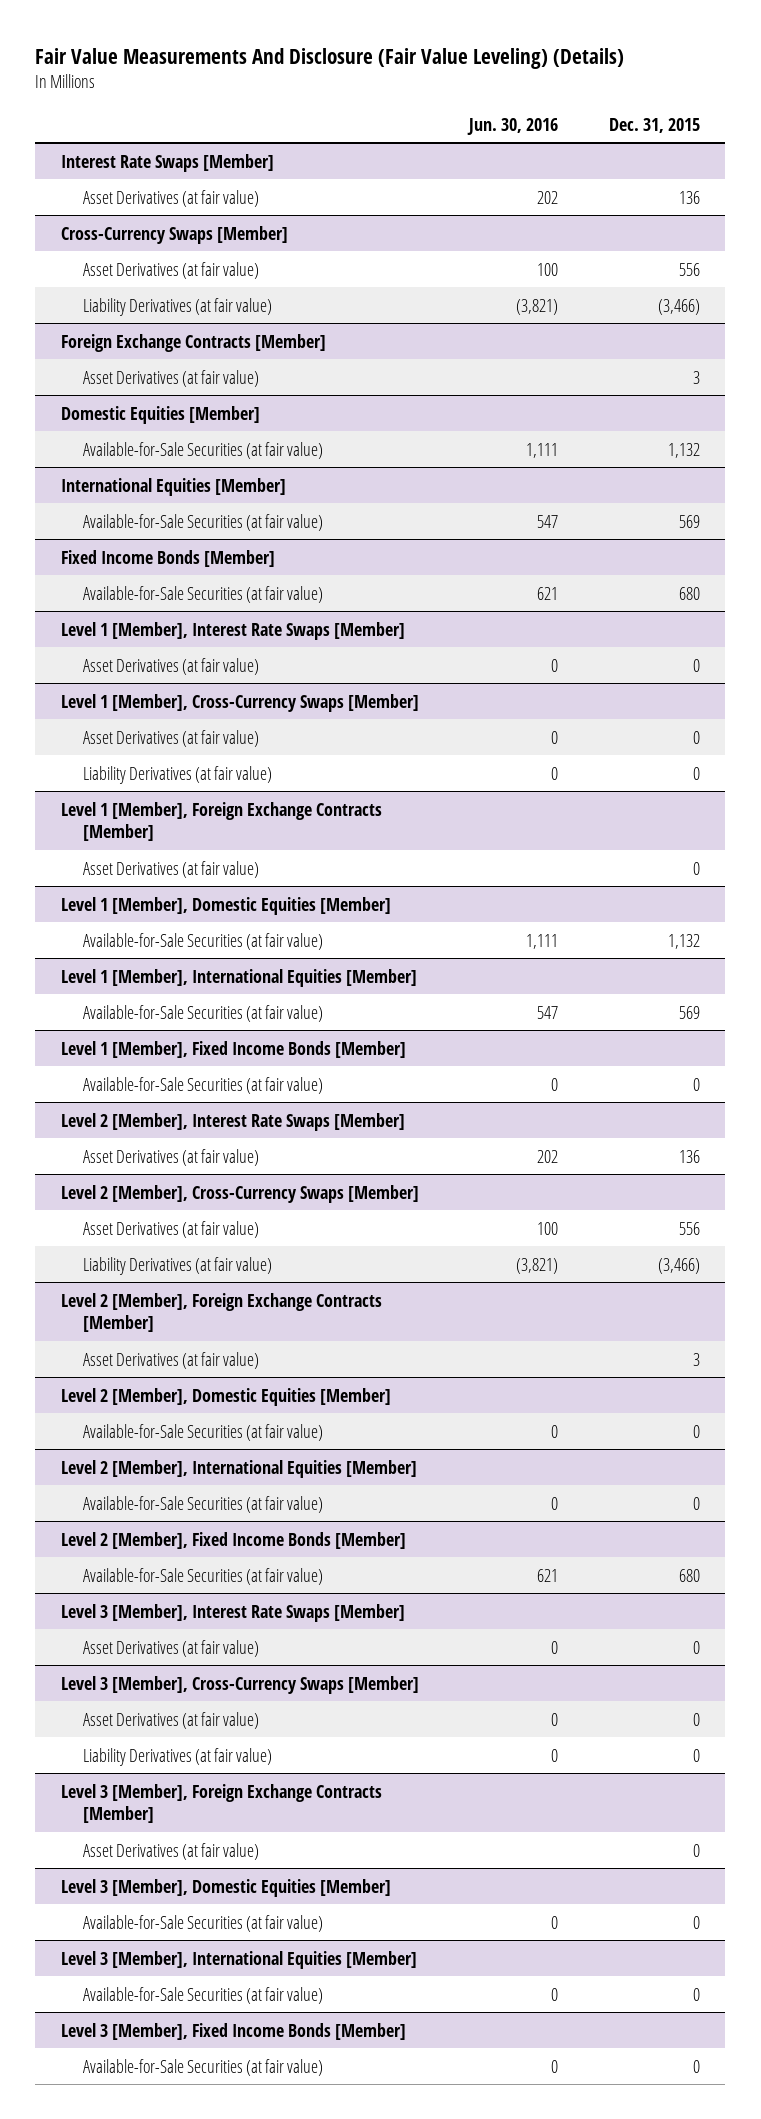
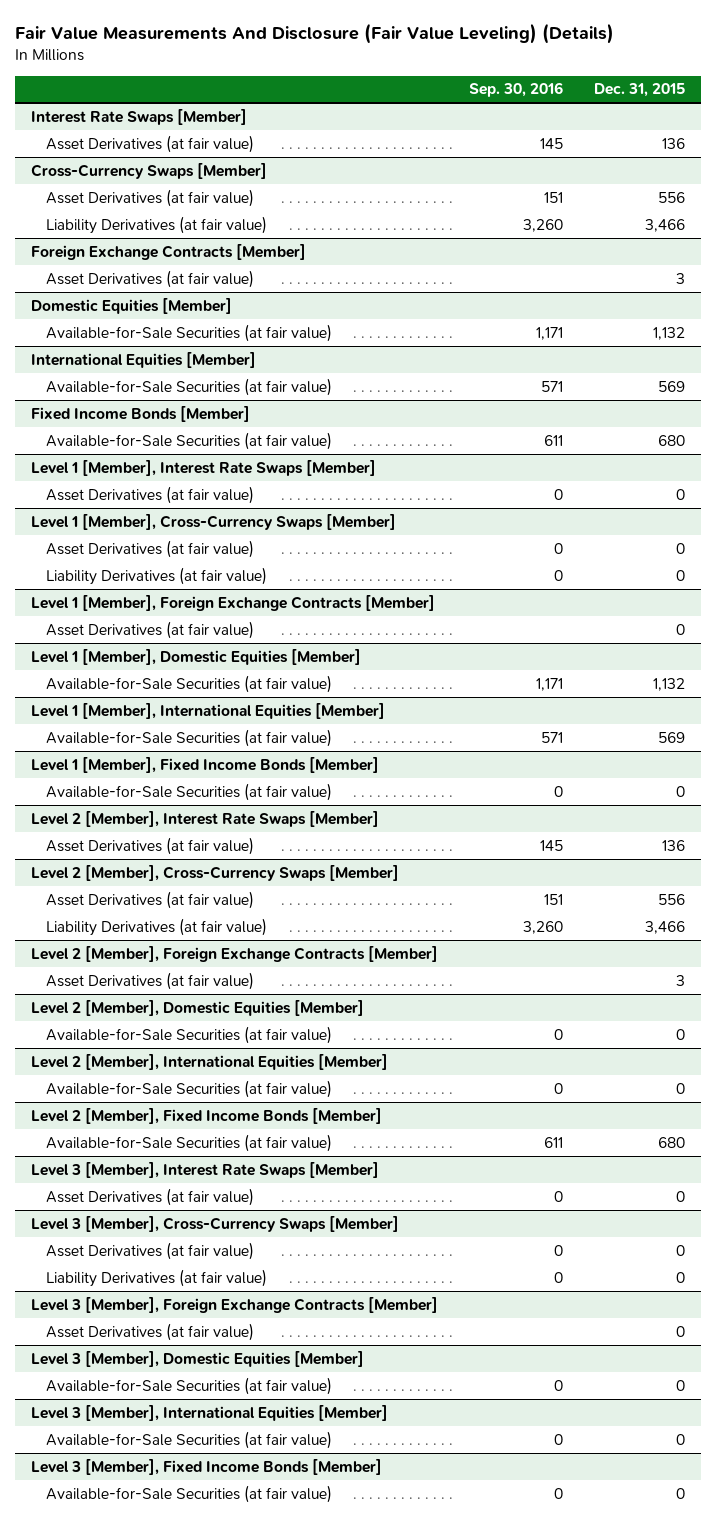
- | Jun. 30, 2016 | Dec. 31, 2015
+ | Sep. 30, 2016 | Dec. 31, 2015
@ Cross-Currency Swaps [Member]
- Liability Derivatives (at fair value) | (3,821) | (3,466)
+ Liability Derivatives (at fair value) | 3,260 | 3,466
@ Level 2 [Member], Cross-Currency Swaps [Member]
- Liability Derivatives (at fair value) | (3,821) | (3,466)
+ Liability Derivatives (at fair value) | 3,260 | 3,466

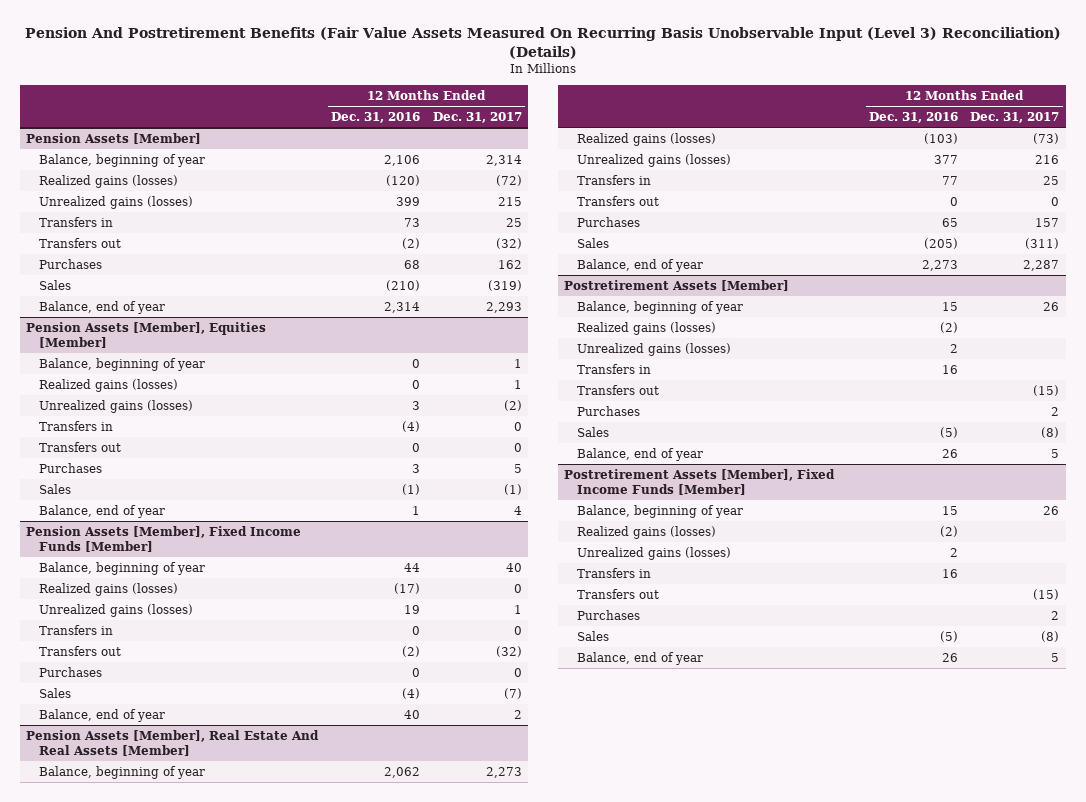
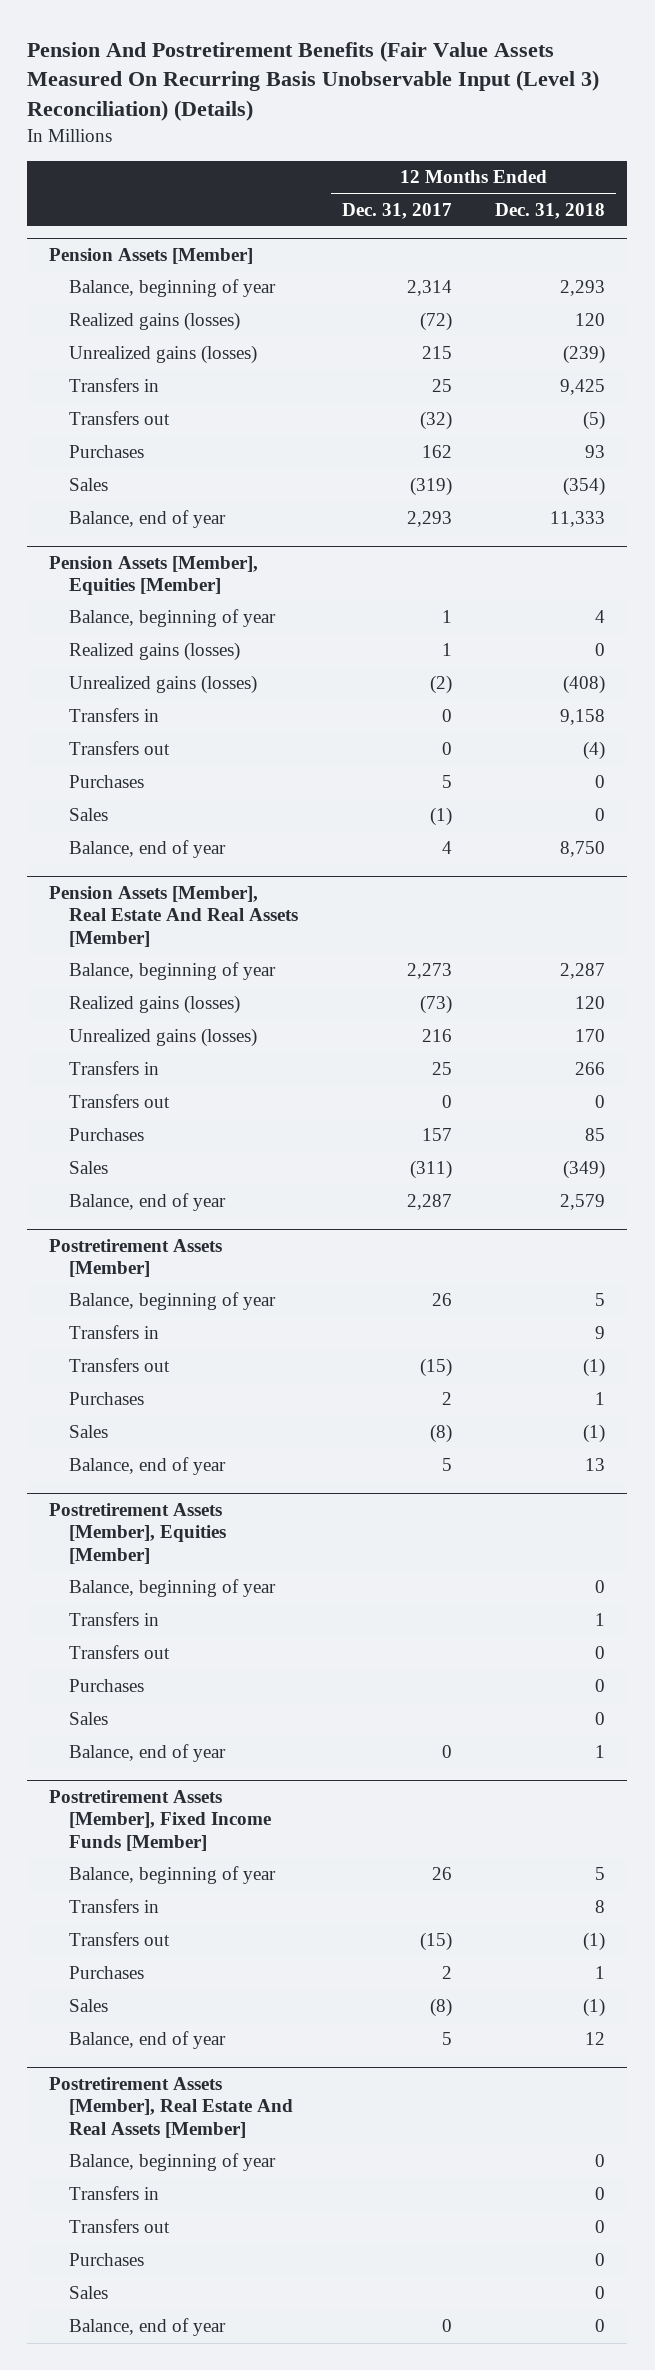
- | 12 Months Ended Dec. 31, 2016 | 12 Months Ended Dec. 31, 2017
+ | 12 Months Ended Dec. 31, 2017 | 12 Months Ended Dec. 31, 2018
- Pension Assets [Member], Fixed Income Funds [Member]
- Balance, beginning of year | 44 | 40
- Realized gains (losses) | (17) | 0
- Unrealized gains (losses) | 19 | 1
- Transfers in | 0 | 0
- Transfers out | (2) | (32)
- Purchases | 0 | 0
- Sales | (4) | (7)
- Balance, end of year | 40 | 2
@ Postretirement Assets [Member]
- Realized gains (losses) | (2) |
- Unrealized gains (losses) | 2 |
+ Postretirement Assets [Member], Equities [Member]
+ Balance, beginning of year | | 0
+ Transfers in | | 1
+ Transfers out | | 0
+ Purchases | | 0
+ Sales | | 0
+ Balance, end of year | 0 | 1
@ Postretirement Assets [Member], Fixed Income Funds [Member]
- Realized gains (losses) | (2) |
- Unrealized gains (losses) | 2 |
+ Postretirement Assets [Member], Real Estate And Real Assets [Member]
+ Balance, beginning of year | | 0
+ Transfers in | | 0
+ Transfers out | | 0
+ Purchases | | 0
+ Sales | | 0
+ Balance, end of year | 0 | 0

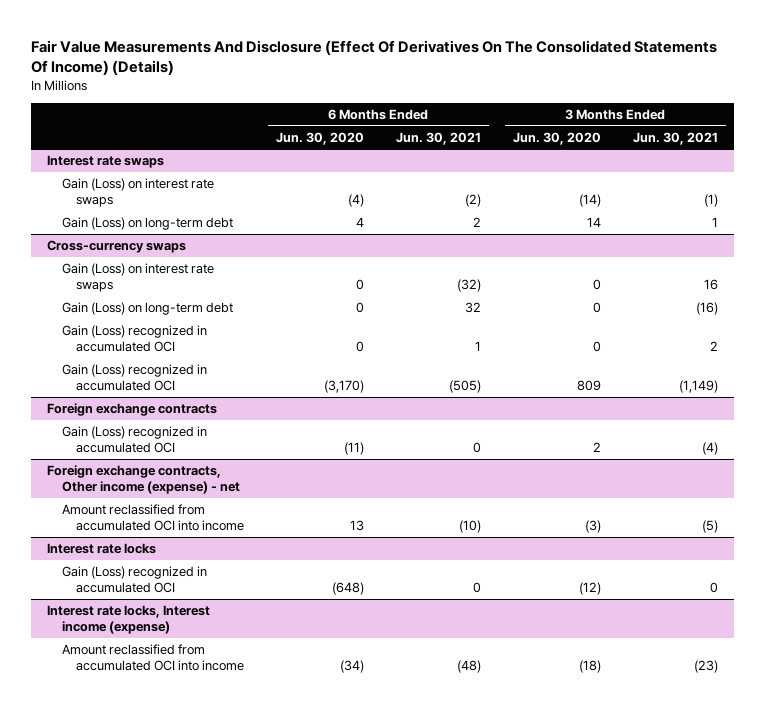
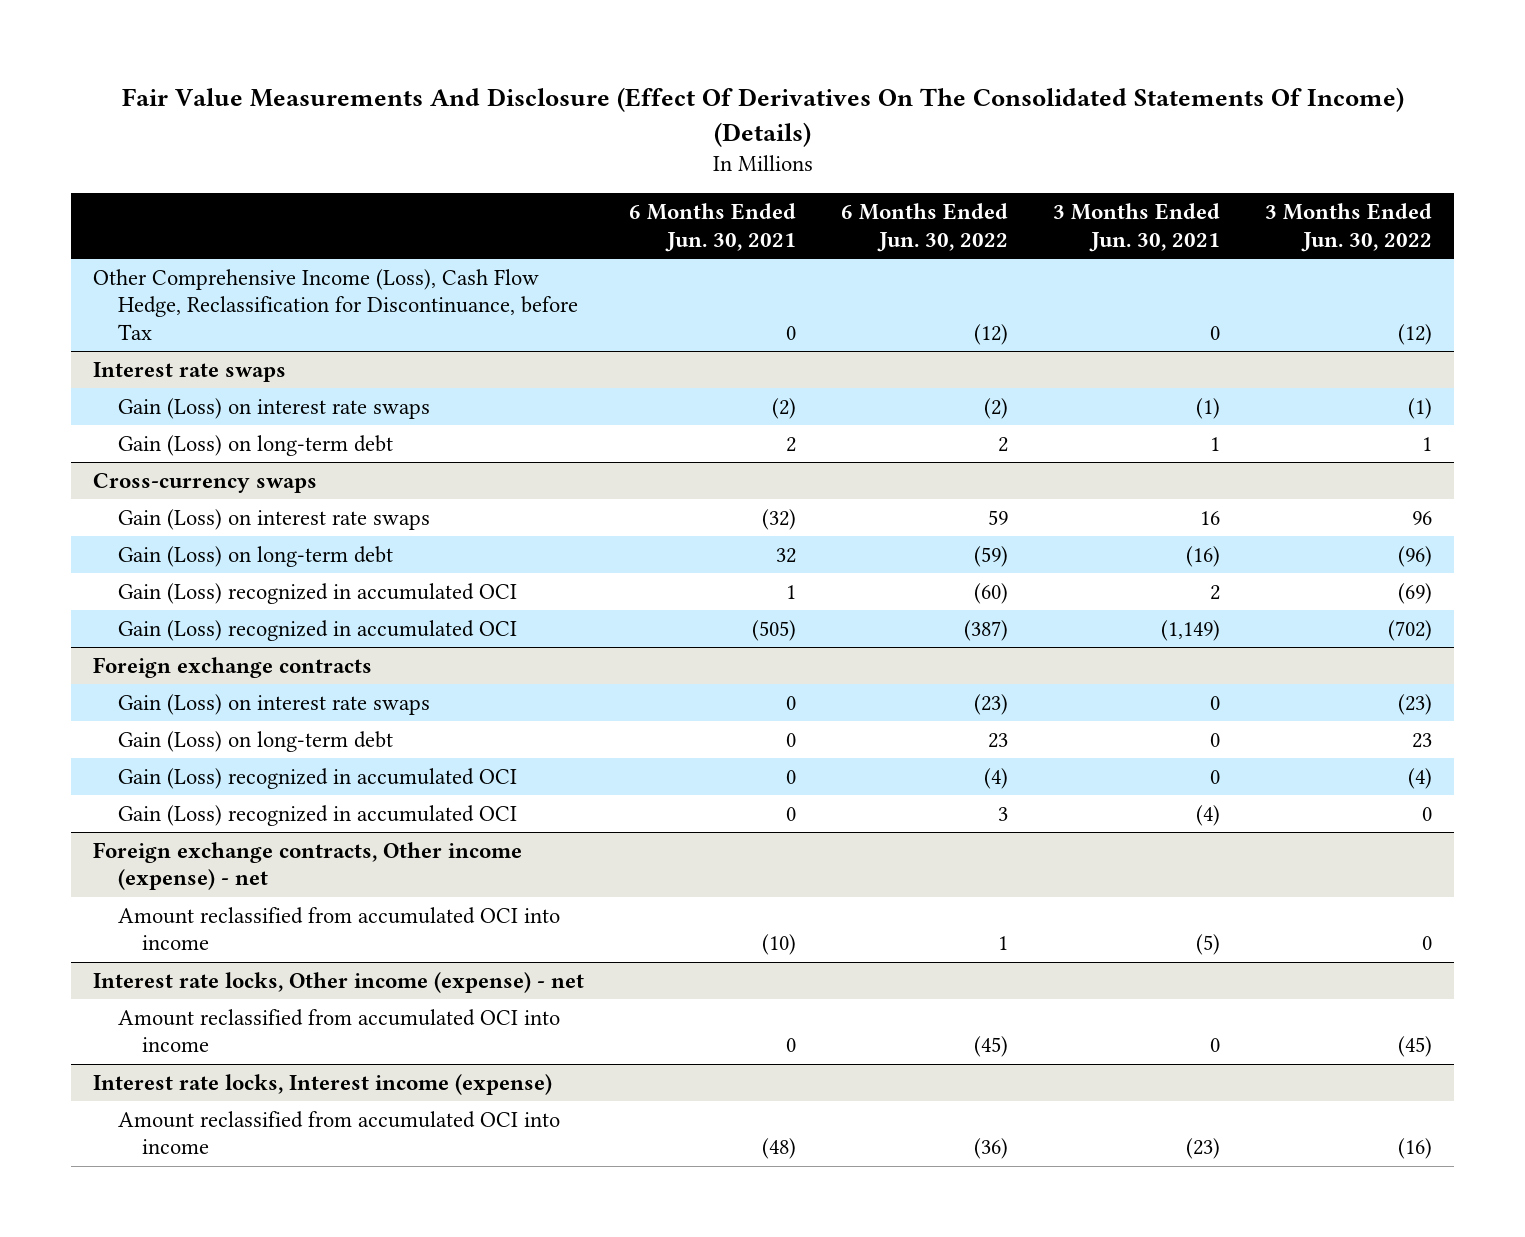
- | 6 Months Ended Jun. 30, 2020 | 6 Months Ended Jun. 30, 2021 | 3 Months Ended Jun. 30, 2020 | 3 Months Ended Jun. 30, 2021
+ | 6 Months Ended Jun. 30, 2021 | 6 Months Ended Jun. 30, 2022 | 3 Months Ended Jun. 30, 2021 | 3 Months Ended Jun. 30, 2022
+ Other Comprehensive Income (Loss), Cash Flow Hedge, Reclassification for Discontinuance, before Tax | 0 | (12) | 0 | (12)
@ Foreign exchange contracts
+ Gain (Loss) on interest rate swaps | 0 | (23) | 0 | (23)
+ Gain (Loss) on long-term debt | 0 | 23 | 0 | 23
+ Gain (Loss) recognized in accumulated OCI | 0 | (4) | 0 | (4)
- Interest rate locks
- Gain (Loss) recognized in accumulated OCI | (648) | 0 | (12) | 0
+ Interest rate locks, Other income (expense) - net
+ Amount reclassified from accumulated OCI into income | 0 | (45) | 0 | (45)

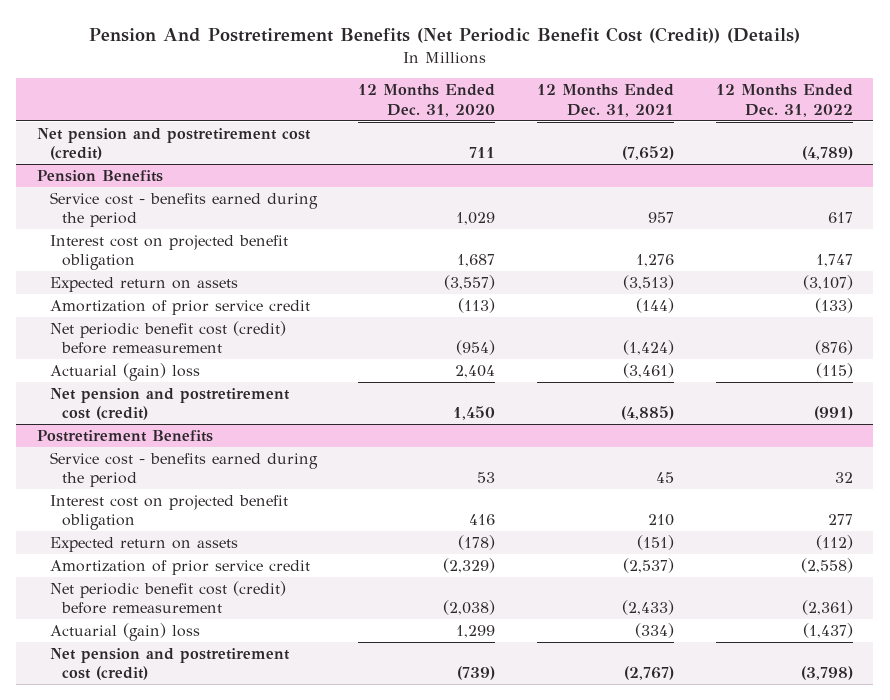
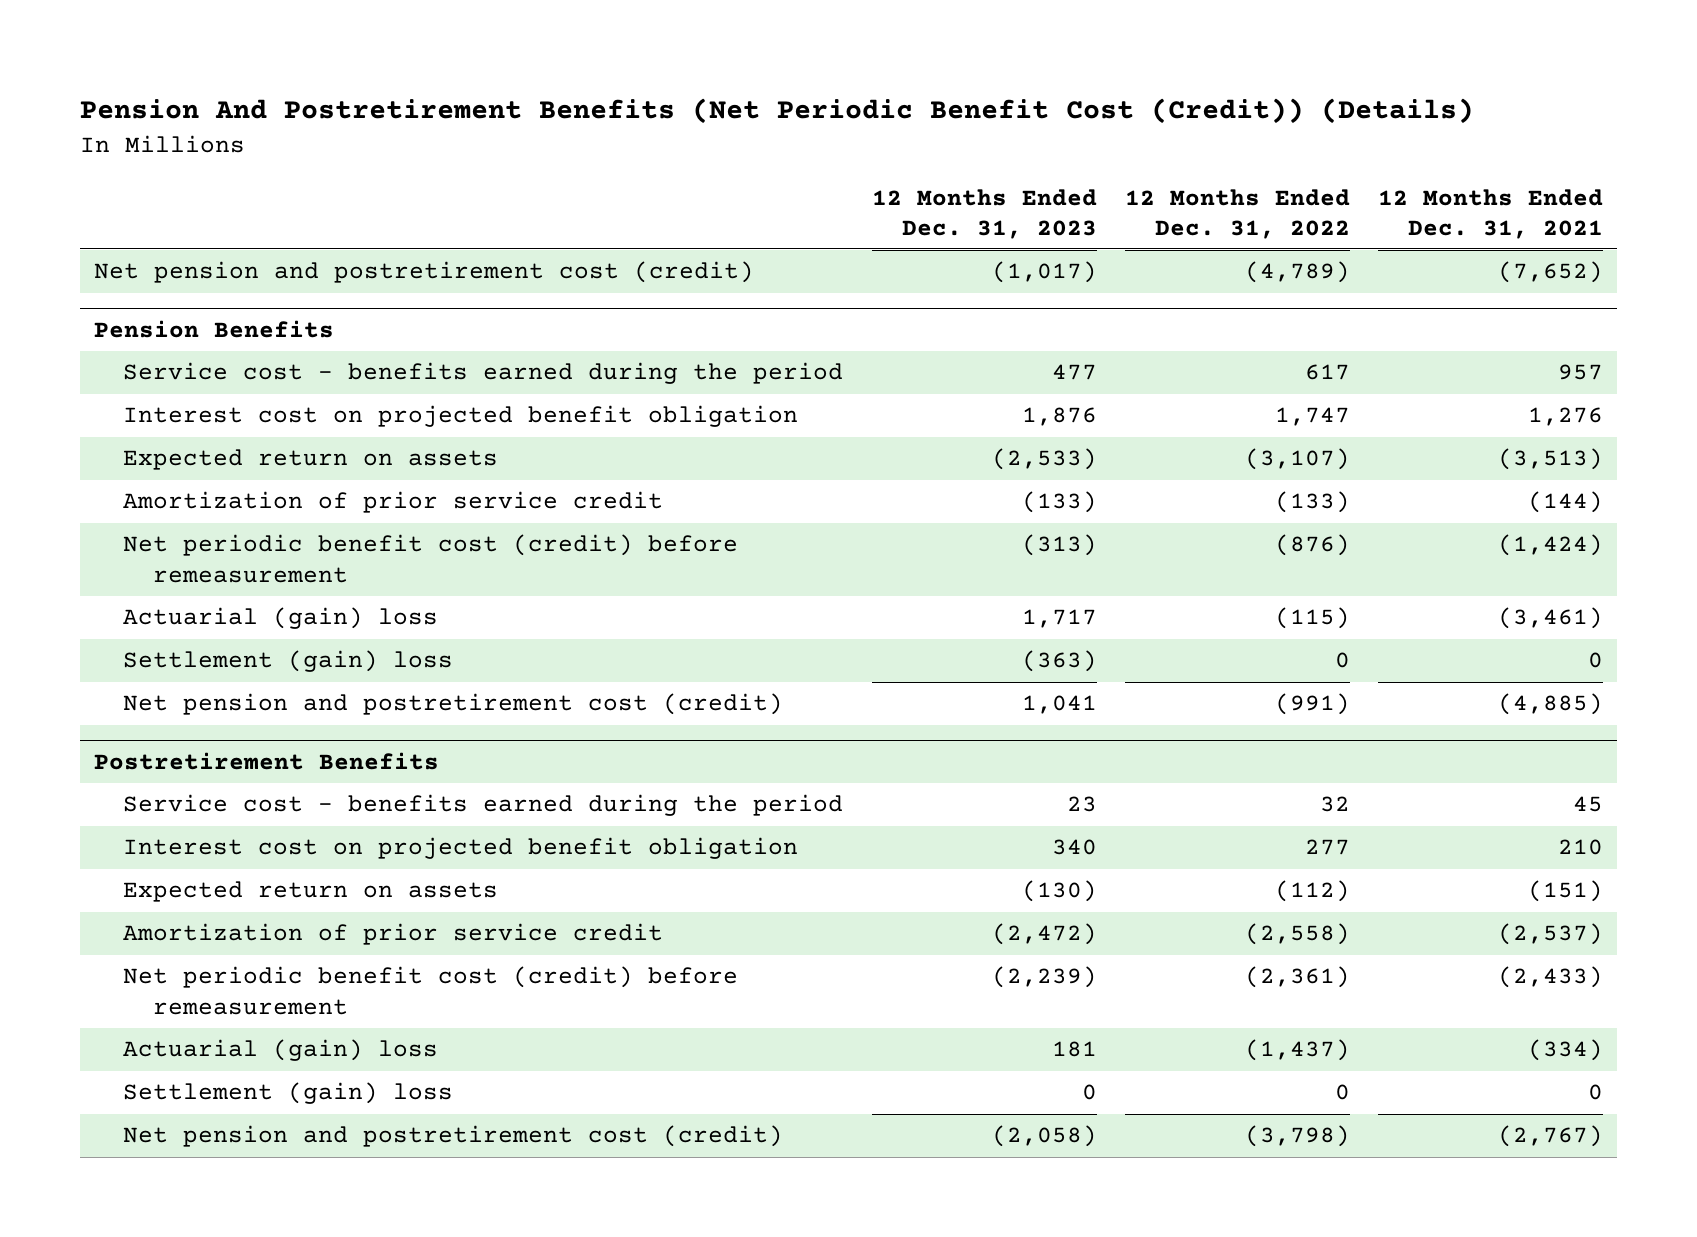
- | 12 Months Ended Dec. 31, 2020 | 12 Months Ended Dec. 31, 2021 | 12 Months Ended Dec. 31, 2022
+ | 12 Months Ended Dec. 31, 2023 | 12 Months Ended Dec. 31, 2022 | 12 Months Ended Dec. 31, 2021
@ Pension Benefits
+ Settlement (gain) loss | (363) | 0 | 0
@ Postretirement Benefits
+ Settlement (gain) loss | 0 | 0 | 0

